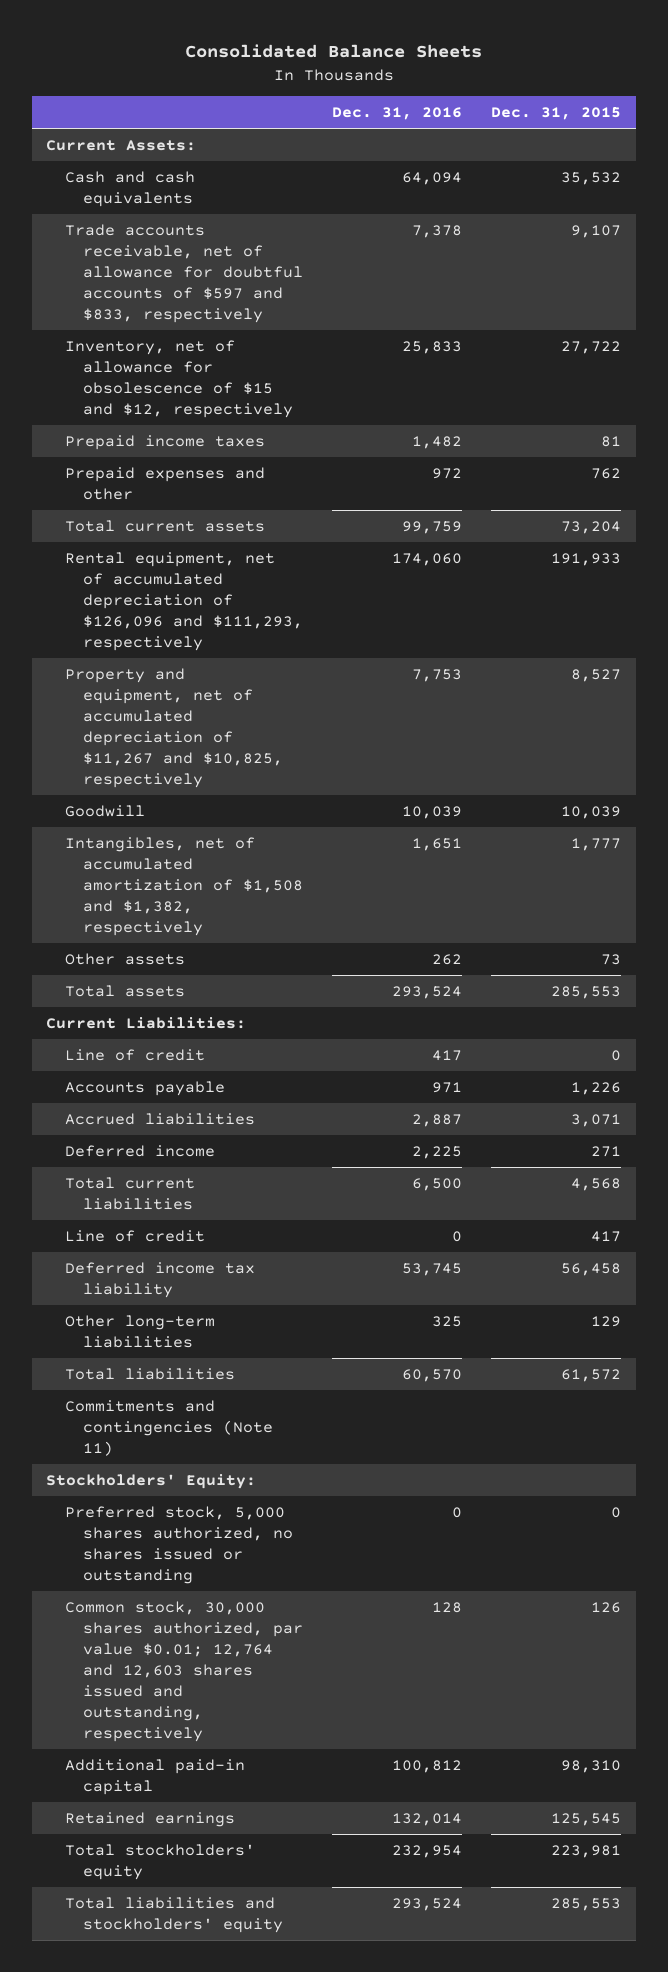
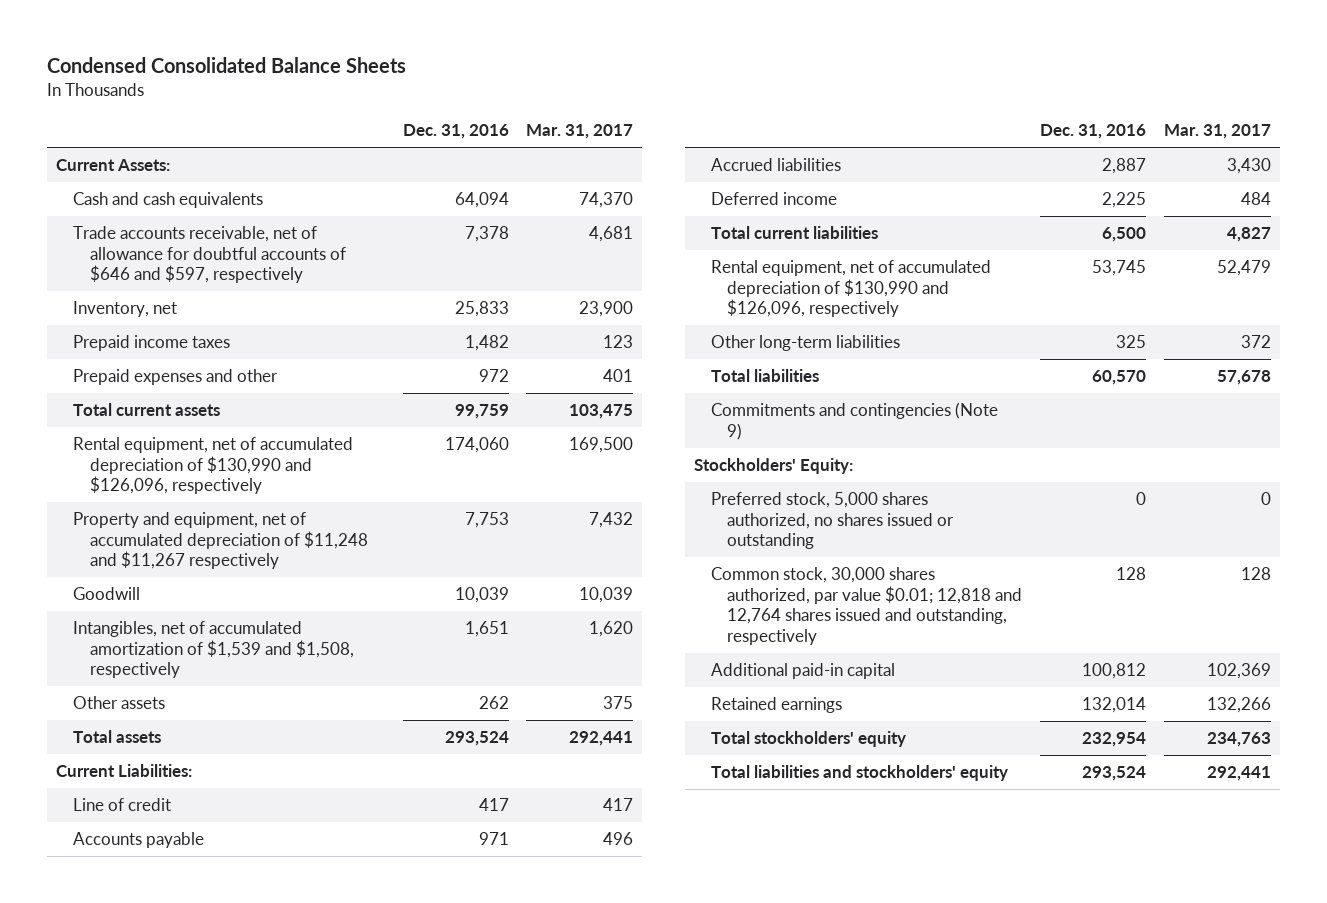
- Consolidated Balance Sheets
+ Condensed Consolidated Balance Sheets
- | Dec. 31, 2016 | Dec. 31, 2015
+ | Dec. 31, 2016 | Mar. 31, 2017
- Trade accounts receivable, net of allowance for doubtful accounts of $597 and $833, respectively | 7,378 | 9,107
- Inventory, net of allowance for obsolescence of $15 and $12, respectively | 25,833 | 27,722
+ Trade accounts receivable, net of allowance for doubtful accounts of $646 and $597, respectively | 7,378 | 4,681
+ Inventory, net | 25,833 | 23,900
- Rental equipment, net of accumulated depreciation of $126,096 and $111,293, respectively | 174,060 | 191,933
- Property and equipment, net of accumulated depreciation of $11,267 and $10,825, respectively | 7,753 | 8,527
+ Rental equipment, net of accumulated depreciation of $130,990 and $126,096, respectively | 174,060 | 169,500
+ Property and equipment, net of accumulated depreciation of $11,248 and $11,267 respectively | 7,753 | 7,432
- Intangibles, net of accumulated amortization of $1,508 and $1,382, respectively | 1,651 | 1,777
+ Intangibles, net of accumulated amortization of $1,539 and $1,508, respectively | 1,651 | 1,620
- Line of credit | 0 | 417
- Deferred income tax liability | 53,745 | 56,458
+ Rental equipment, net of accumulated depreciation of $130,990 and $126,096, respectively | 53,745 | 52,479
- Commitments and contingencies (Note 11)
+ Commitments and contingencies (Note 9)
- Common stock, 30,000 shares authorized, par value $0.01; 12,764 and 12,603 shares issued and outstanding, respectively | 128 | 126
+ Common stock, 30,000 shares authorized, par value $0.01; 12,818 and 12,764 shares issued and outstanding, respectively | 128 | 128

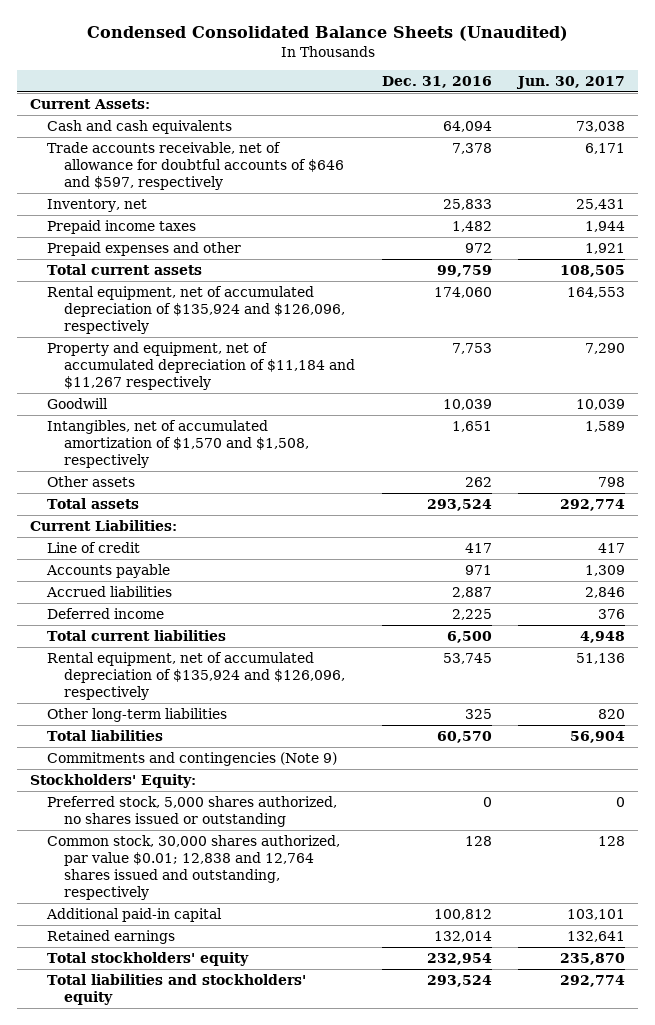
- Condensed Consolidated Balance Sheets
+ Condensed Consolidated Balance Sheets (Unaudited)
- | Dec. 31, 2016 | Mar. 31, 2017
+ | Dec. 31, 2016 | Jun. 30, 2017
- Rental equipment, net of accumulated depreciation of $130,990 and $126,096, respectively | 174,060 | 169,500
- Property and equipment, net of accumulated depreciation of $11,248 and $11,267 respectively | 7,753 | 7,432
+ Rental equipment, net of accumulated depreciation of $135,924 and $126,096, respectively | 174,060 | 164,553
+ Property and equipment, net of accumulated depreciation of $11,184 and $11,267 respectively | 7,753 | 7,290
- Intangibles, net of accumulated amortization of $1,539 and $1,508, respectively | 1,651 | 1,620
+ Intangibles, net of accumulated amortization of $1,570 and $1,508, respectively | 1,651 | 1,589
- Rental equipment, net of accumulated depreciation of $130,990 and $126,096, respectively | 53,745 | 52,479
+ Rental equipment, net of accumulated depreciation of $135,924 and $126,096, respectively | 53,745 | 51,136
- Common stock, 30,000 shares authorized, par value $0.01; 12,818 and 12,764 shares issued and outstanding, respectively | 128 | 128
+ Common stock, 30,000 shares authorized, par value $0.01; 12,838 and 12,764 shares issued and outstanding, respectively | 128 | 128

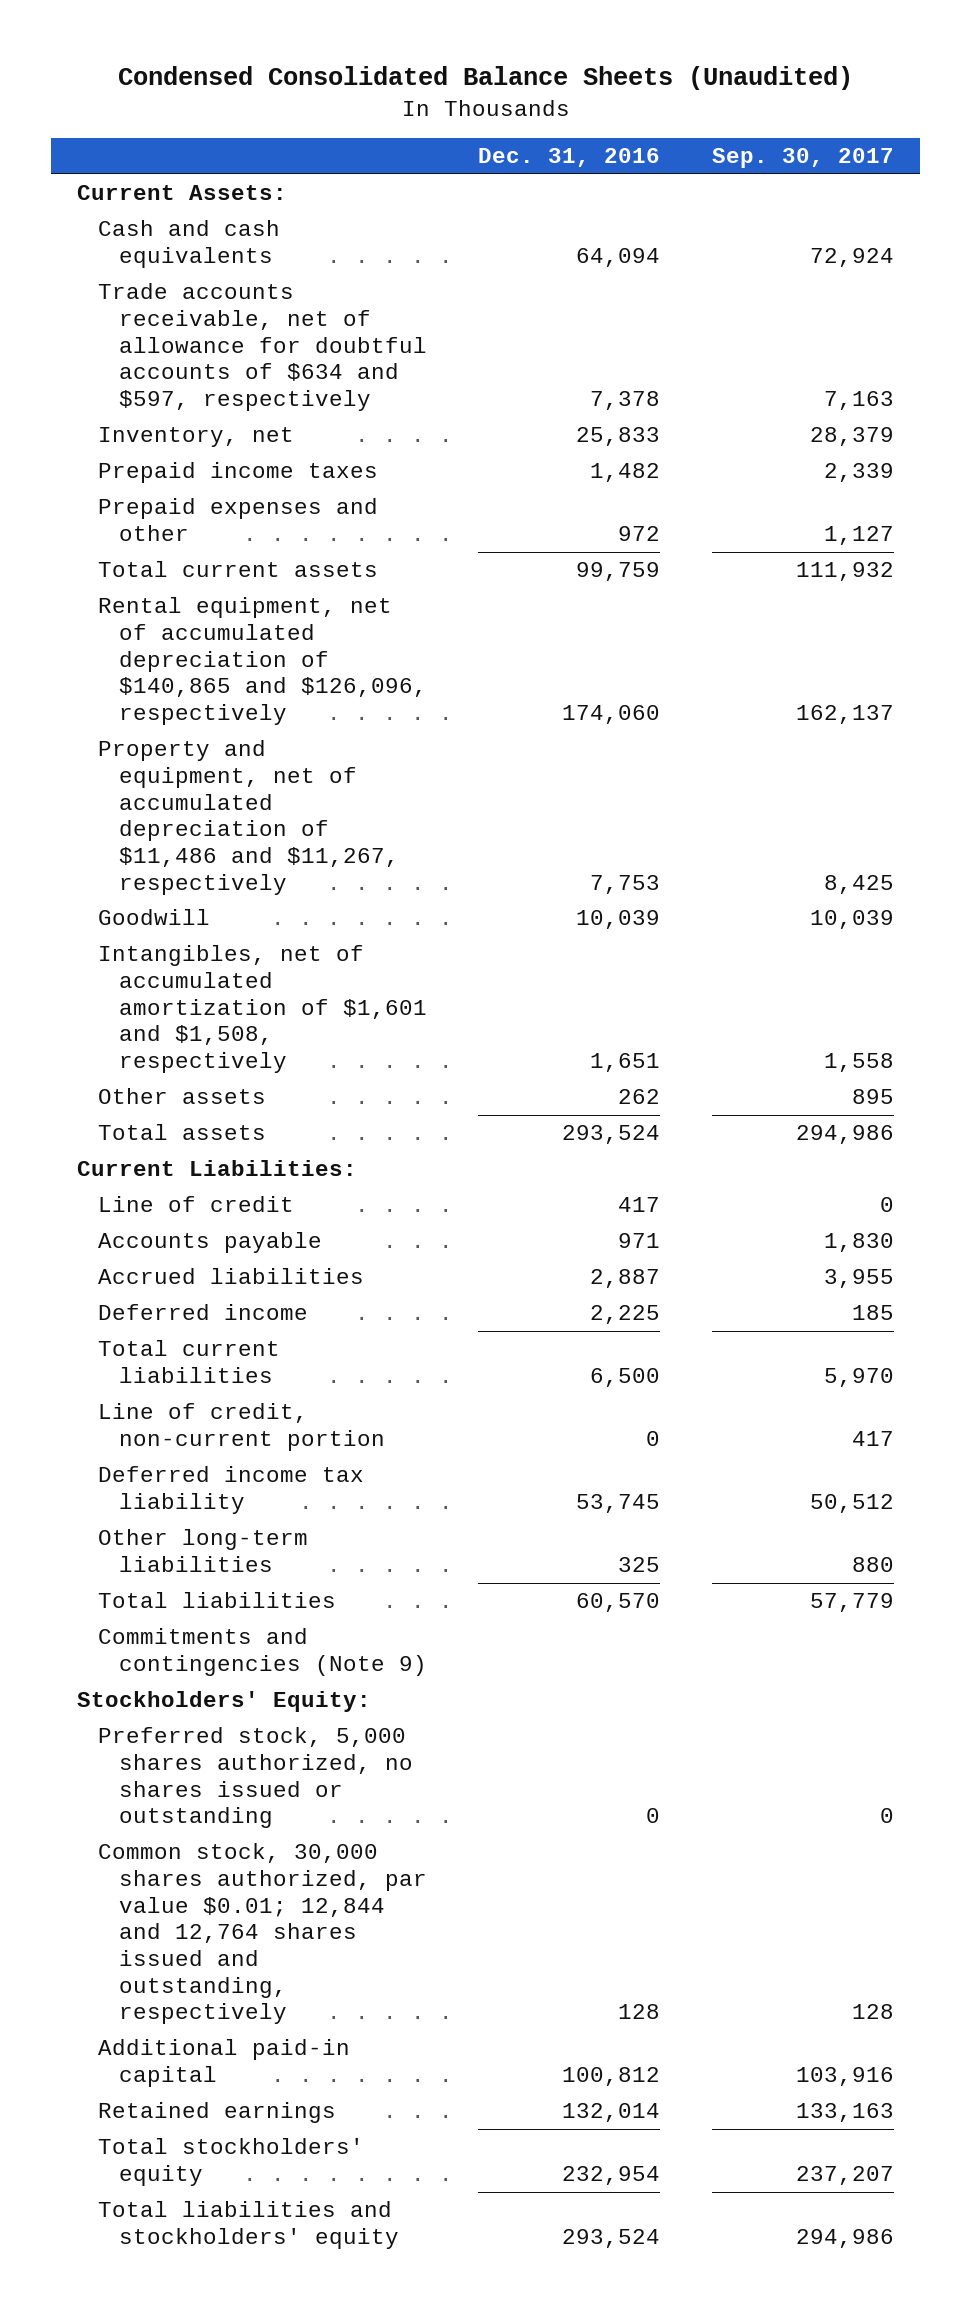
- | Dec. 31, 2016 | Jun. 30, 2017
+ | Dec. 31, 2016 | Sep. 30, 2017
- Trade accounts receivable, net of allowance for doubtful accounts of $646 and $597, respectively | 7,378 | 6,171
+ Trade accounts receivable, net of allowance for doubtful accounts of $634 and $597, respectively | 7,378 | 7,163
- Rental equipment, net of accumulated depreciation of $135,924 and $126,096, respectively | 174,060 | 164,553
- Property and equipment, net of accumulated depreciation of $11,184 and $11,267 respectively | 7,753 | 7,290
+ Rental equipment, net of accumulated depreciation of $140,865 and $126,096, respectively | 174,060 | 162,137
+ Property and equipment, net of accumulated depreciation of $11,486 and $11,267, respectively | 7,753 | 8,425
- Intangibles, net of accumulated amortization of $1,570 and $1,508, respectively | 1,651 | 1,589
+ Intangibles, net of accumulated amortization of $1,601 and $1,508, respectively | 1,651 | 1,558
- Rental equipment, net of accumulated depreciation of $135,924 and $126,096, respectively | 53,745 | 51,136
+ Line of credit, non-current portion | 0 | 417
+ Deferred income tax liability | 53,745 | 50,512
- Common stock, 30,000 shares authorized, par value $0.01; 12,838 and 12,764 shares issued and outstanding, respectively | 128 | 128
+ Common stock, 30,000 shares authorized, par value $0.01; 12,844 and 12,764 shares issued and outstanding, respectively | 128 | 128

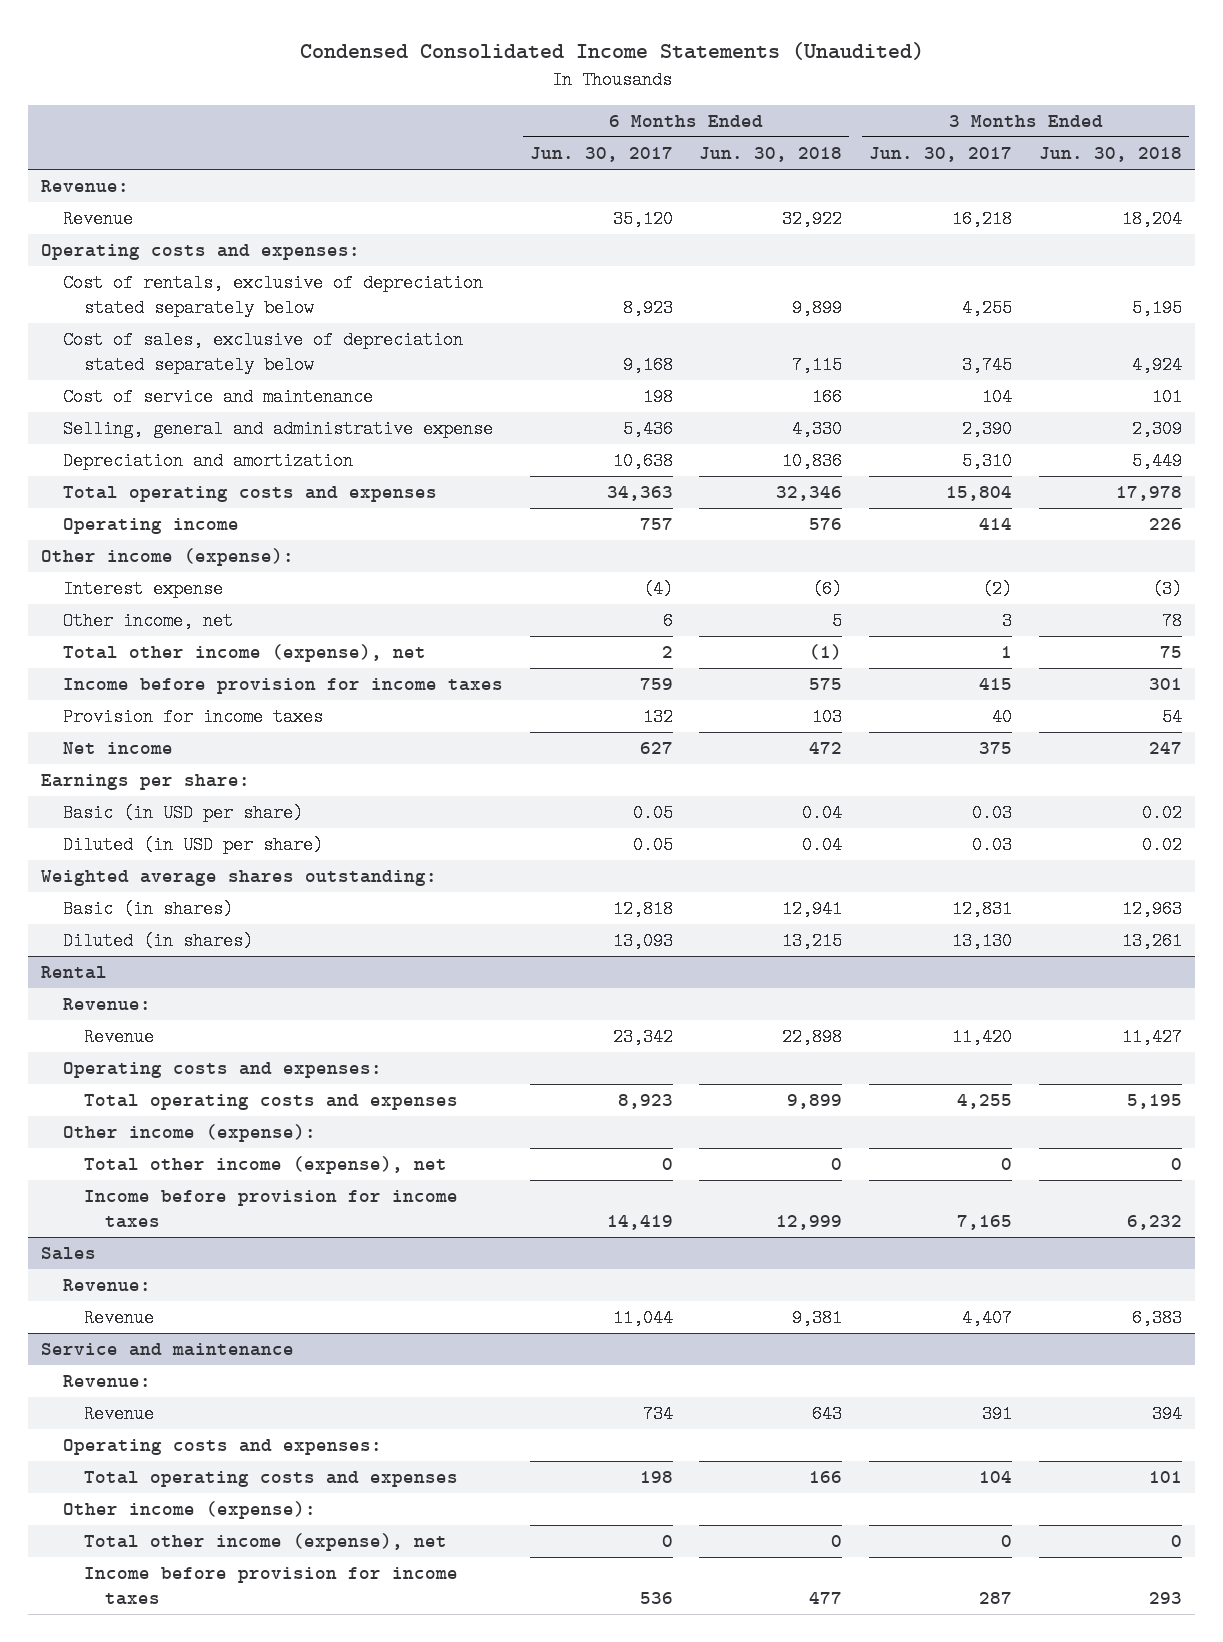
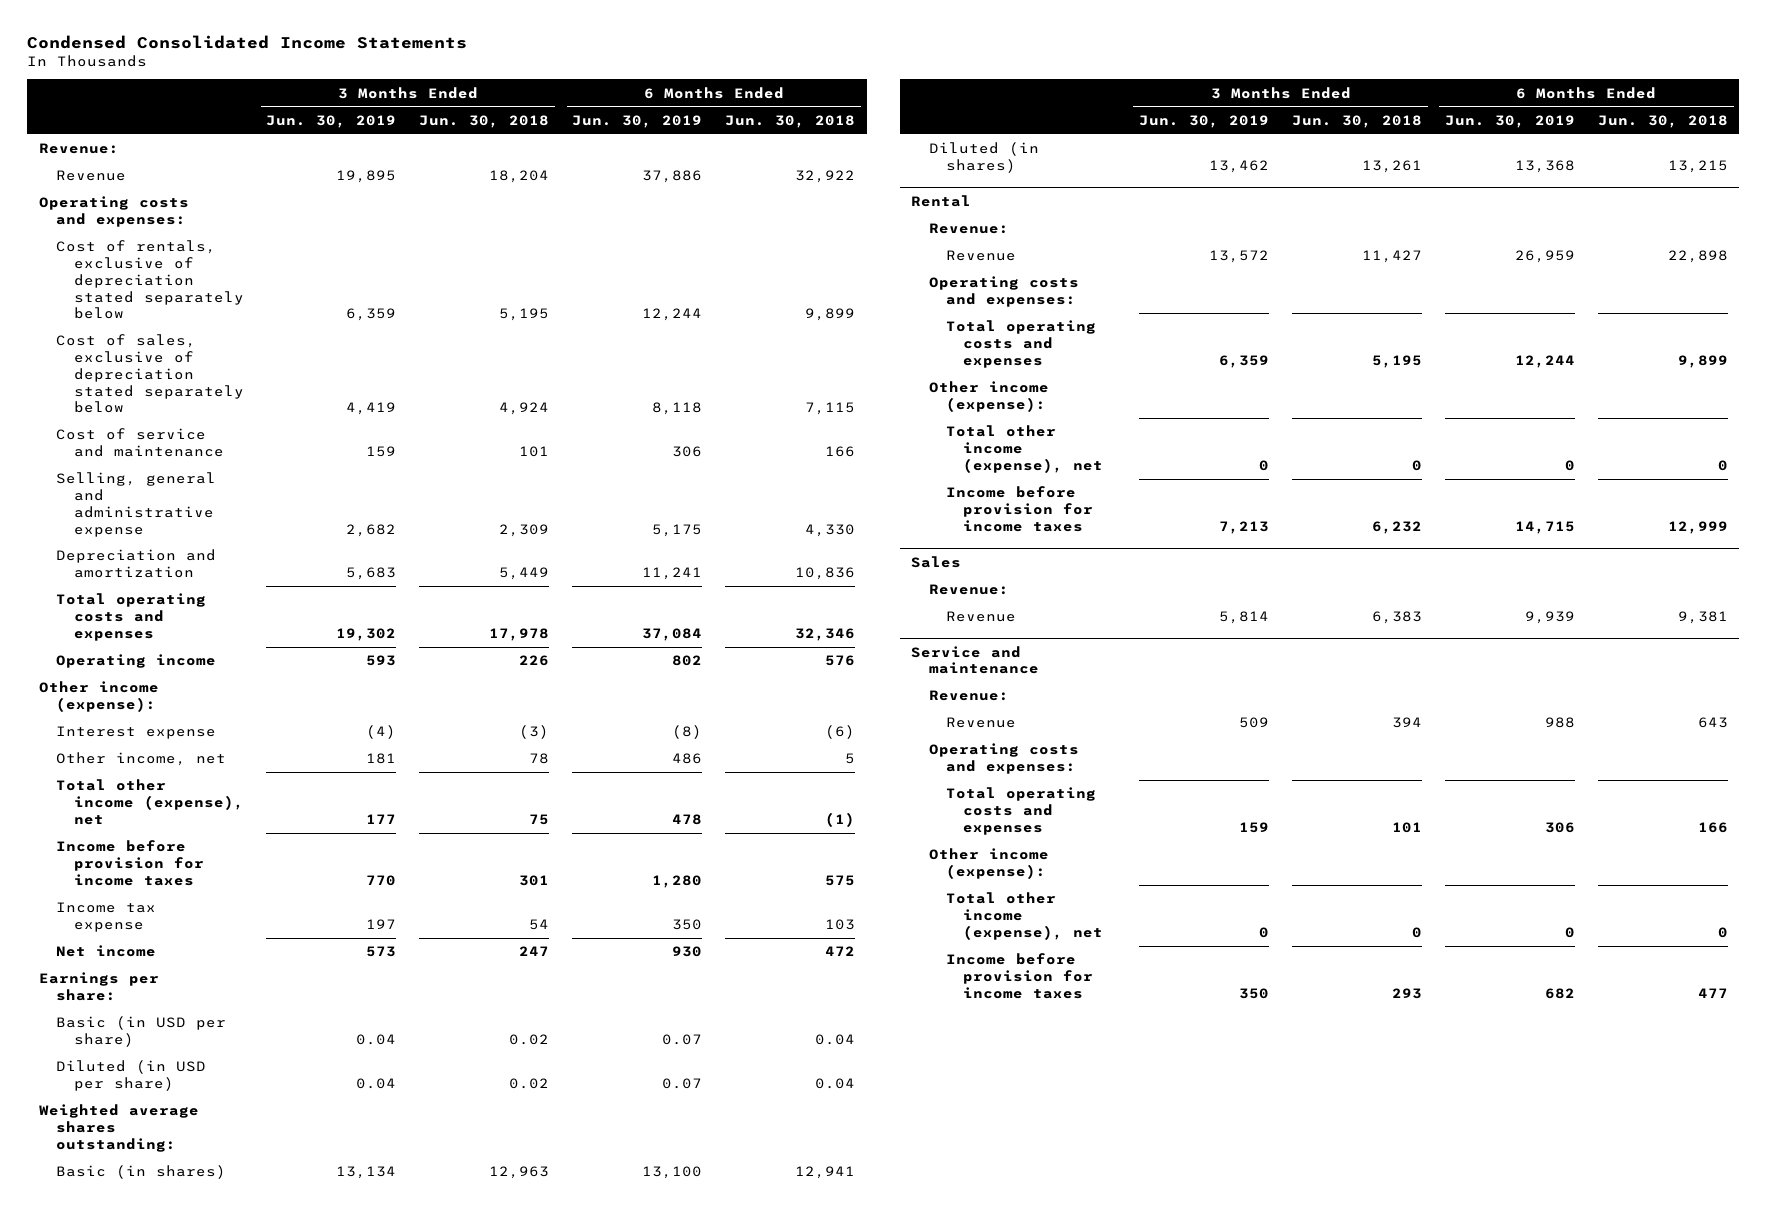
- Condensed Consolidated Income Statements (Unaudited)
+ Condensed Consolidated Income Statements
- | 6 Months Ended Jun. 30, 2017 | 6 Months Ended Jun. 30, 2018 | 3 Months Ended Jun. 30, 2017 | 3 Months Ended Jun. 30, 2018
+ | 3 Months Ended Jun. 30, 2019 | 3 Months Ended Jun. 30, 2018 | 6 Months Ended Jun. 30, 2019 | 6 Months Ended Jun. 30, 2018
- Provision for income taxes | 132 | 103 | 40 | 54
+ Income tax expense | 197 | 54 | 350 | 103

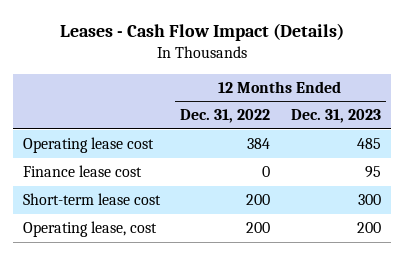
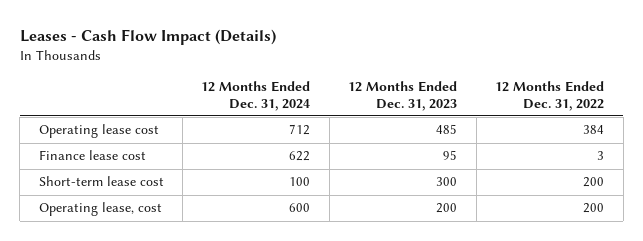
- | 12 Months Ended Dec. 31, 2022 | 12 Months Ended Dec. 31, 2023
+ | 12 Months Ended Dec. 31, 2024 | 12 Months Ended Dec. 31, 2023 | 12 Months Ended Dec. 31, 2022
- Finance lease cost | 0 | 95
+ Finance lease cost | 622 | 95 | 3

